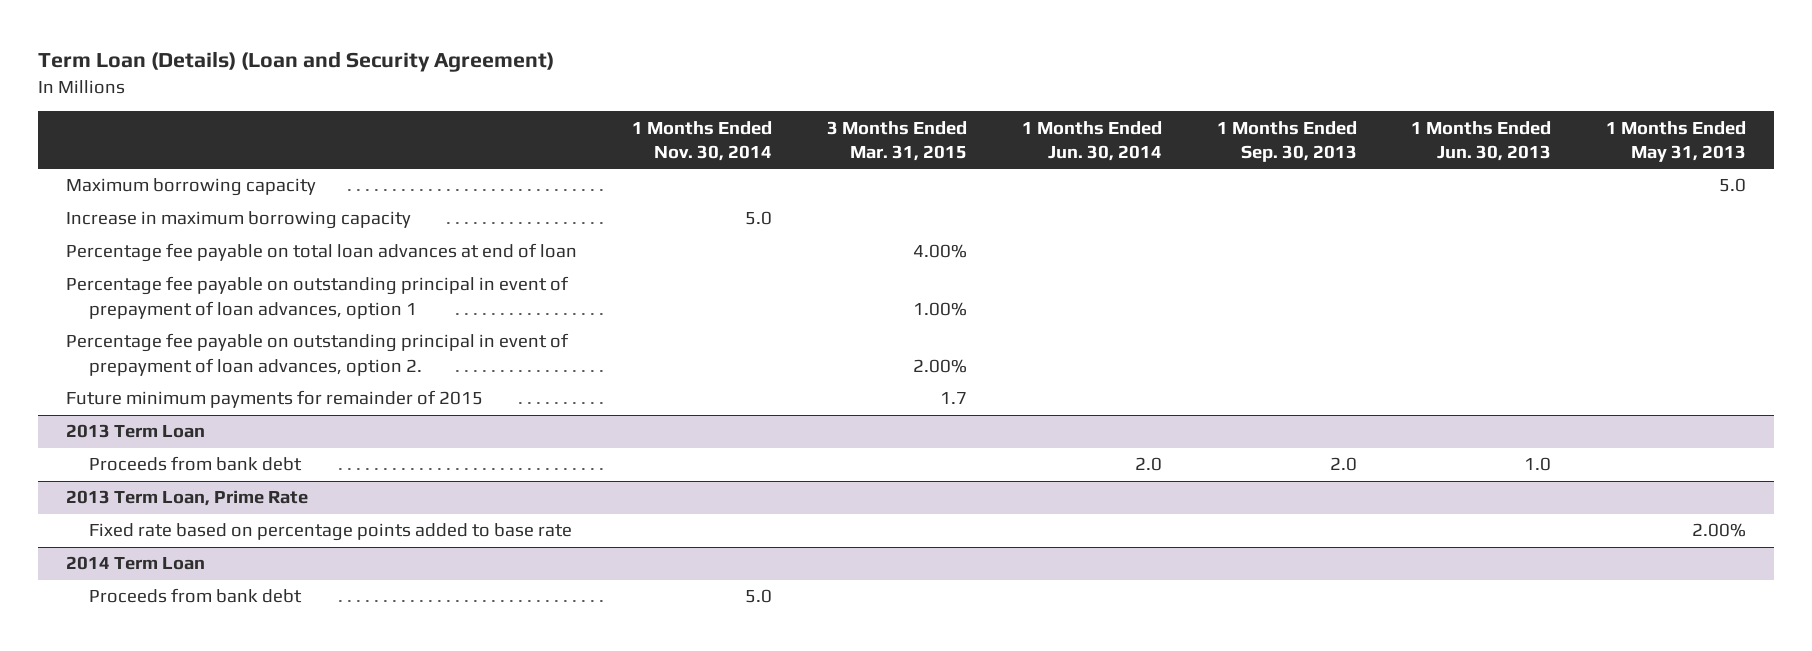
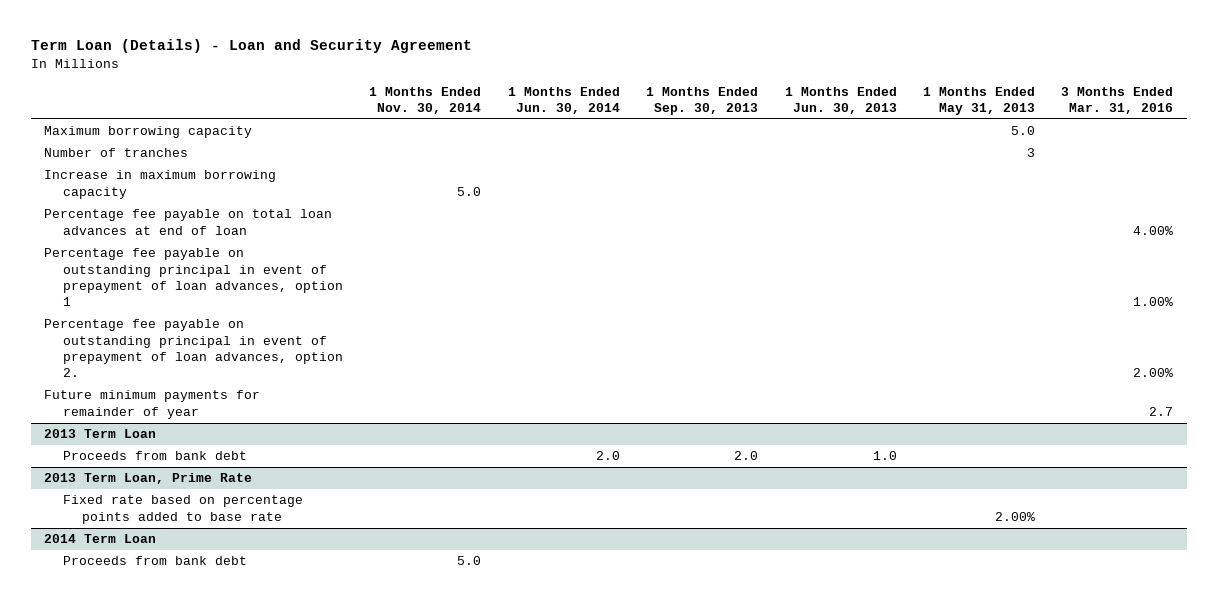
- Term Loan (Details) (Loan and Security Agreement)
+ Term Loan (Details) - Loan and Security Agreement
- | 1 Months Ended Nov. 30, 2014 | 3 Months Ended Mar. 31, 2015 | 1 Months Ended Jun. 30, 2014 | 1 Months Ended Sep. 30, 2013 | 1 Months Ended Jun. 30, 2013 | 1 Months Ended May 31, 2013
+ | 1 Months Ended Nov. 30, 2014 | 1 Months Ended Jun. 30, 2014 | 1 Months Ended Sep. 30, 2013 | 1 Months Ended Jun. 30, 2013 | 1 Months Ended May 31, 2013 | 3 Months Ended Mar. 31, 2016
+ Number of tranches | | | | | 3 |
- Future minimum payments for remainder of 2015 | | 1.7 | | | |
+ Future minimum payments for remainder of year | | | | | | 2.7

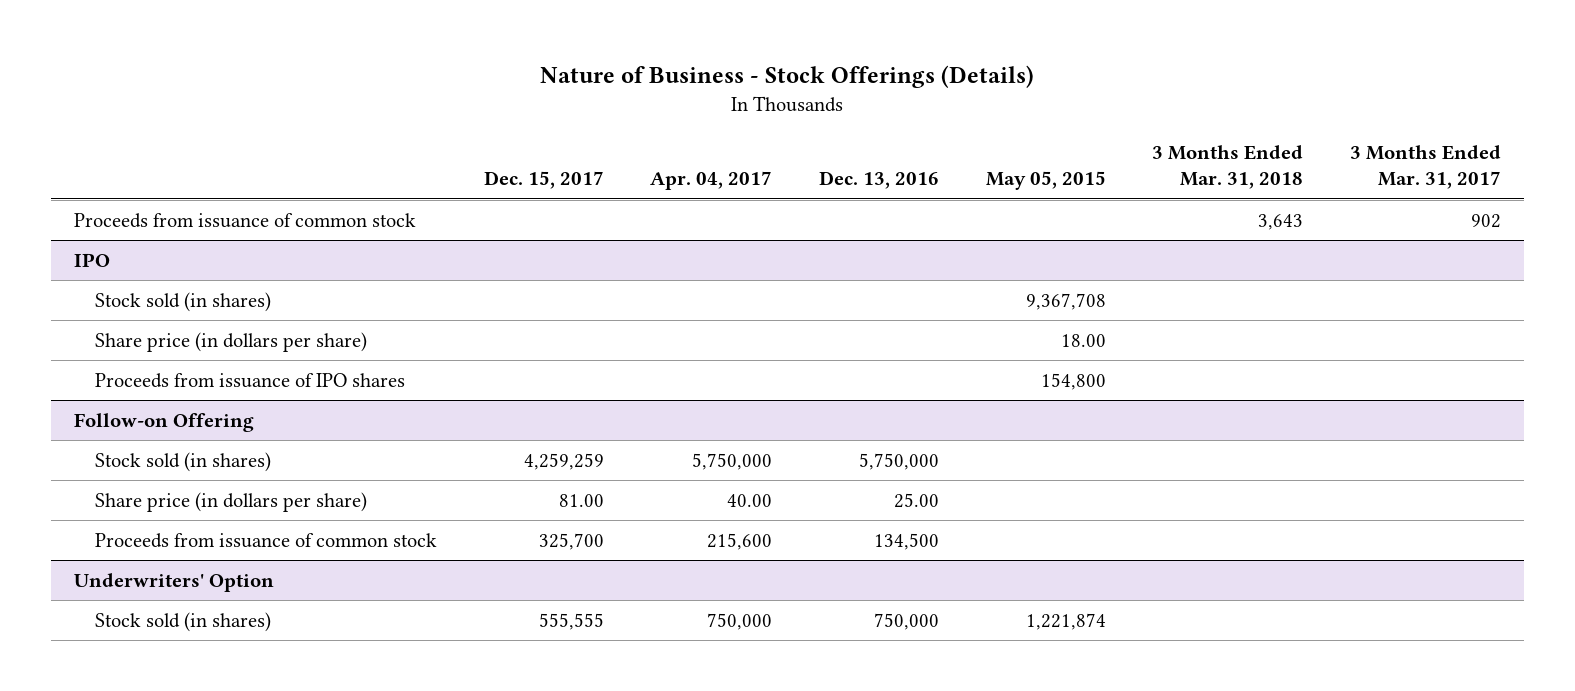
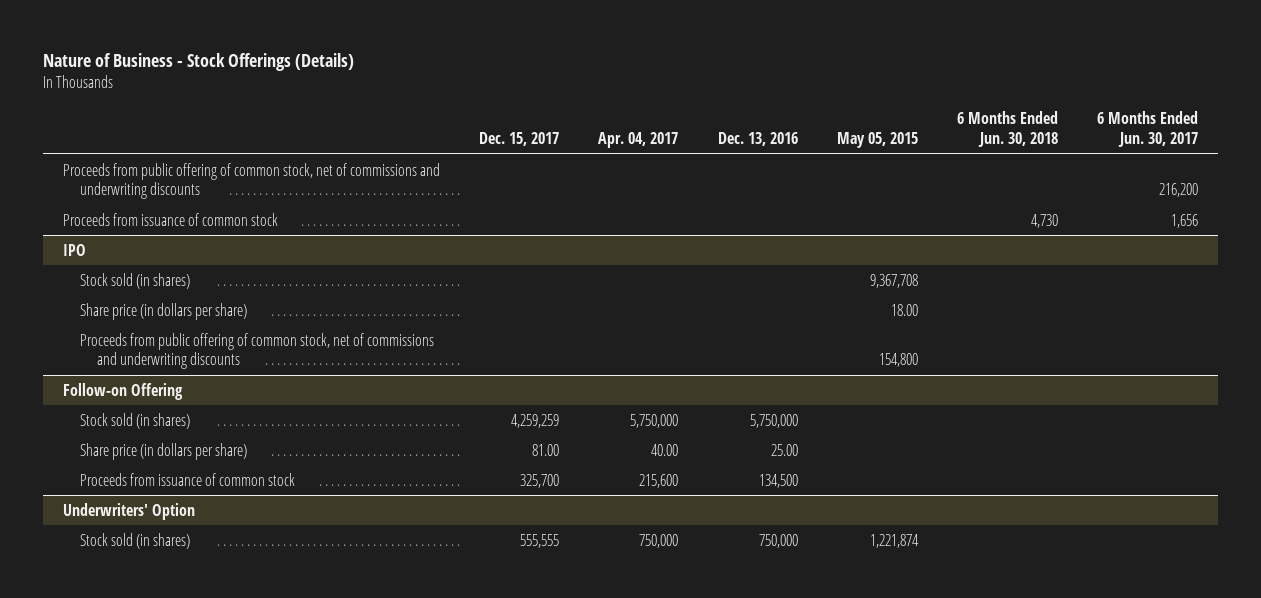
- | Dec. 15, 2017 | Apr. 04, 2017 | Dec. 13, 2016 | May 05, 2015 | 3 Months Ended Mar. 31, 2018 | 3 Months Ended Mar. 31, 2017
+ | Dec. 15, 2017 | Apr. 04, 2017 | Dec. 13, 2016 | May 05, 2015 | 6 Months Ended Jun. 30, 2018 | 6 Months Ended Jun. 30, 2017
+ Proceeds from public offering of common stock, net of commissions and underwriting discounts | | | | | | 216,200
@ IPO
- Proceeds from issuance of IPO shares | | | | 154,800 | |
+ Proceeds from public offering of common stock, net of commissions and underwriting discounts | | | | 154,800 | |

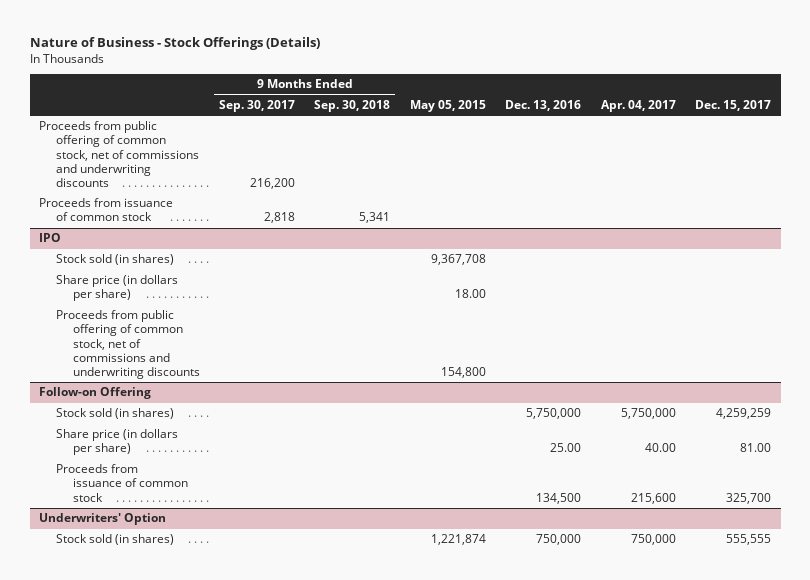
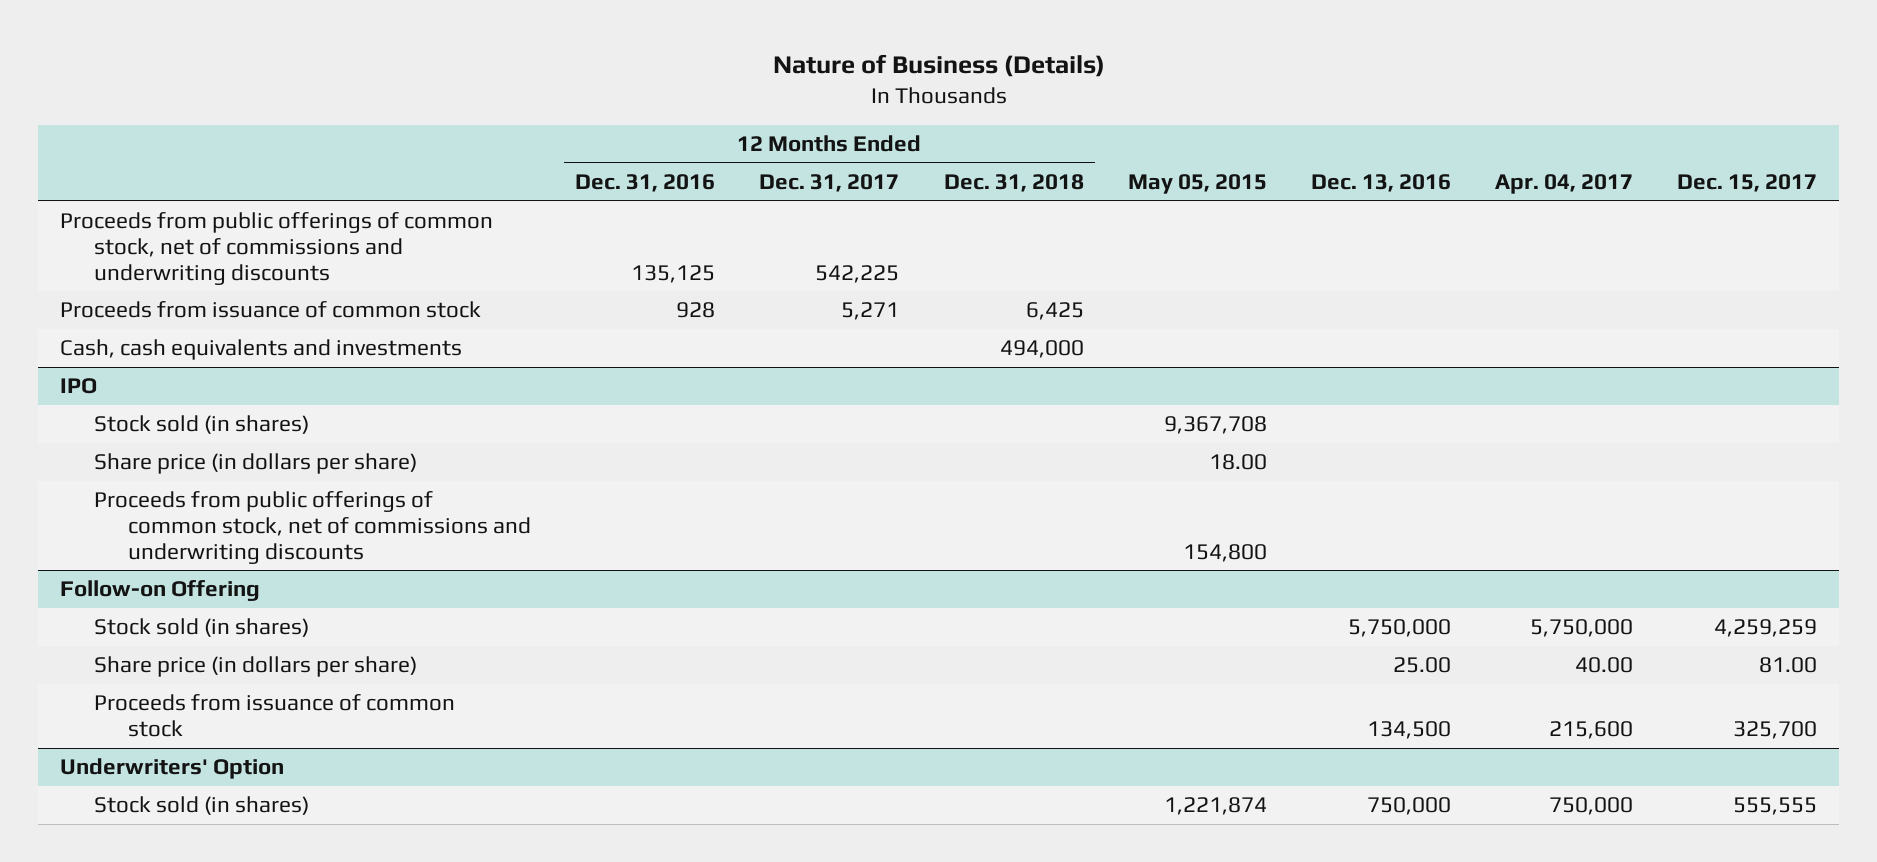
- Nature of Business - Stock Offerings (Details)
+ Nature of Business (Details)
- | 9 Months Ended Sep. 30, 2017 | 9 Months Ended Sep. 30, 2018 | May 05, 2015 | Dec. 13, 2016 | Apr. 04, 2017 | Dec. 15, 2017
+ | 12 Months Ended Dec. 31, 2016 | 12 Months Ended Dec. 31, 2017 | 12 Months Ended Dec. 31, 2018 | May 05, 2015 | Dec. 13, 2016 | Apr. 04, 2017 | Dec. 15, 2017
- Proceeds from public offering of common stock, net of commissions and underwriting discounts | 216,200 | | | | |
+ Proceeds from public offerings of common stock, net of commissions and underwriting discounts | 135,125 | 542,225 | | | | |
+ Cash, cash equivalents and investments | | | 494,000 | | | |
@ IPO
- Proceeds from public offering of common stock, net of commissions and underwriting discounts | | | 154,800 | | |
+ Proceeds from public offerings of common stock, net of commissions and underwriting discounts | | | | 154,800 | | |

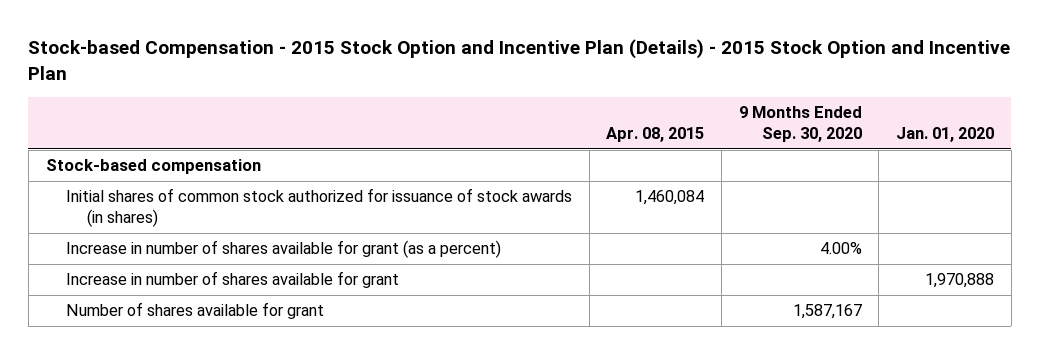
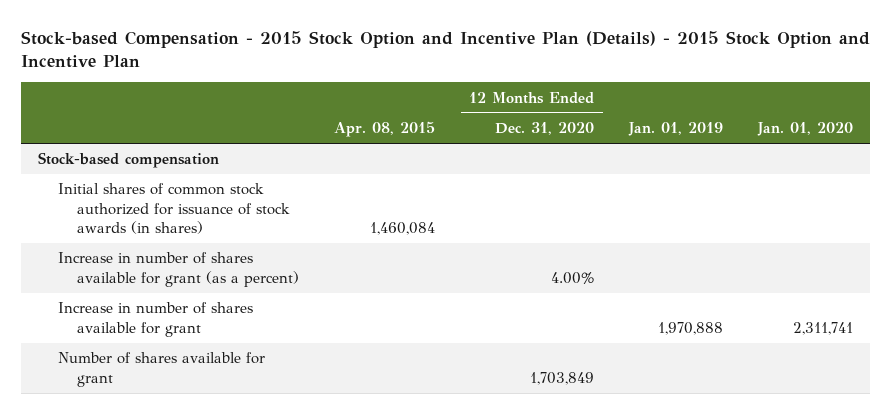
- | Apr. 08, 2015 | 9 Months Ended Sep. 30, 2020 | Jan. 01, 2020
+ | Apr. 08, 2015 | 12 Months Ended Dec. 31, 2020 | Jan. 01, 2019 | Jan. 01, 2020
- Increase in number of shares available for grant | | | 1,970,888
+ Increase in number of shares available for grant | | | 1,970,888 | 2,311,741

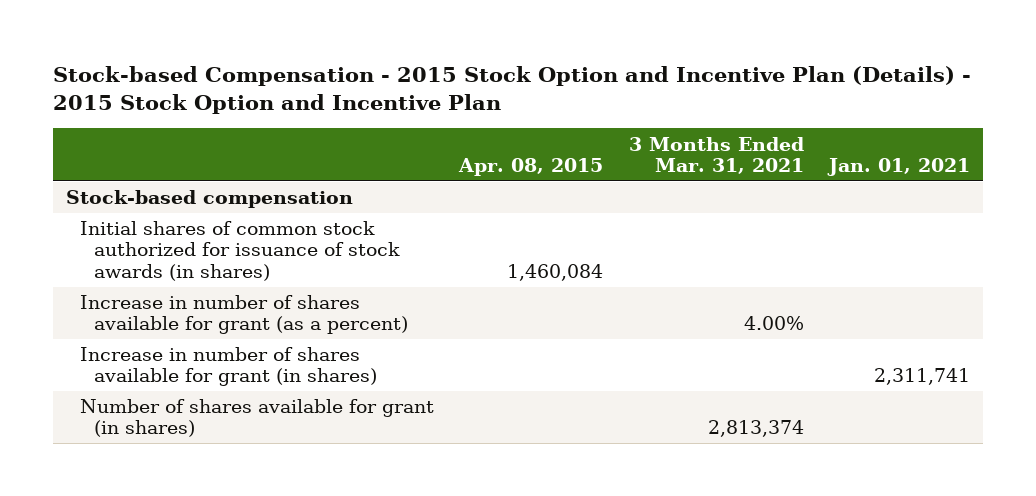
- | Apr. 08, 2015 | 12 Months Ended Dec. 31, 2020 | Jan. 01, 2019 | Jan. 01, 2020
+ | Apr. 08, 2015 | 3 Months Ended Mar. 31, 2021 | Jan. 01, 2021
- Increase in number of shares available for grant | | | 1,970,888 | 2,311,741
- Number of shares available for grant | | 1,703,849 | |
+ Increase in number of shares available for grant (in shares) | | | 2,311,741
+ Number of shares available for grant (in shares) | | 2,813,374 |

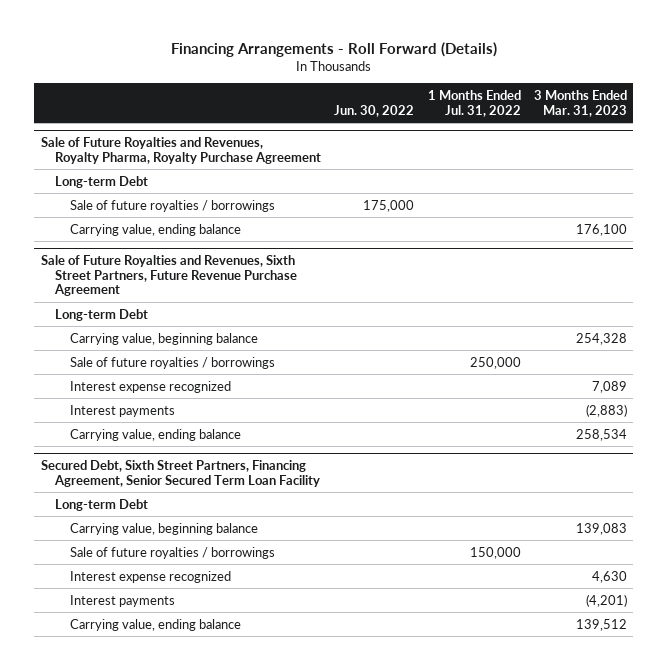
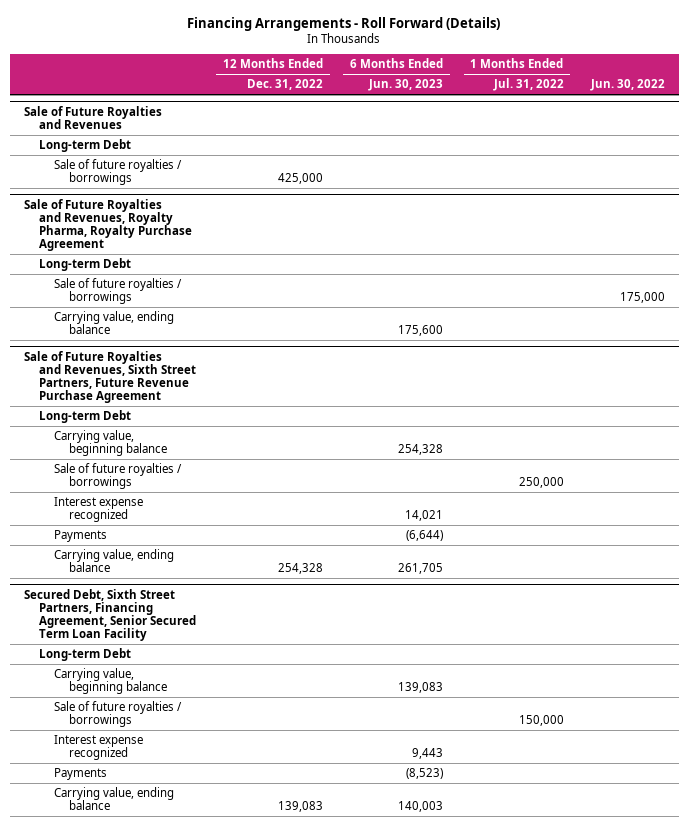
- | Jun. 30, 2022 | 1 Months Ended Jul. 31, 2022 | 3 Months Ended Mar. 31, 2023
+ | 12 Months Ended Dec. 31, 2022 | 6 Months Ended Jun. 30, 2023 | 1 Months Ended Jul. 31, 2022 | Jun. 30, 2022
+ Sale of Future Royalties and Revenues
+ Long-term Debt
+ Sale of future royalties / borrowings | 425,000 | | |
@ Sale of Future Royalties and Revenues, Sixth Street Partners, Future Revenue Purchase Agreement
- Interest payments | | | (2,883)
+ Payments | | (6,644) | |
@ Secured Debt, Sixth Street Partners, Financing Agreement, Senior Secured Term Loan Facility
- Interest payments | | | (4,201)
+ Payments | | (8,523) | |

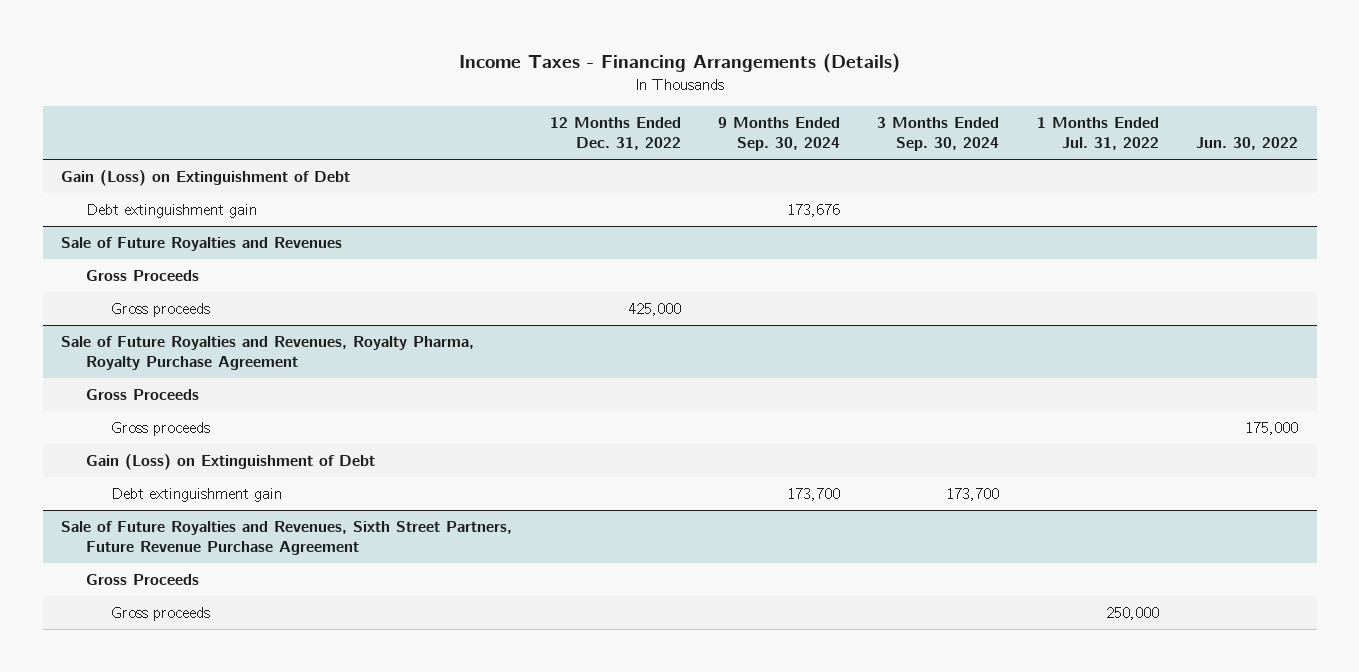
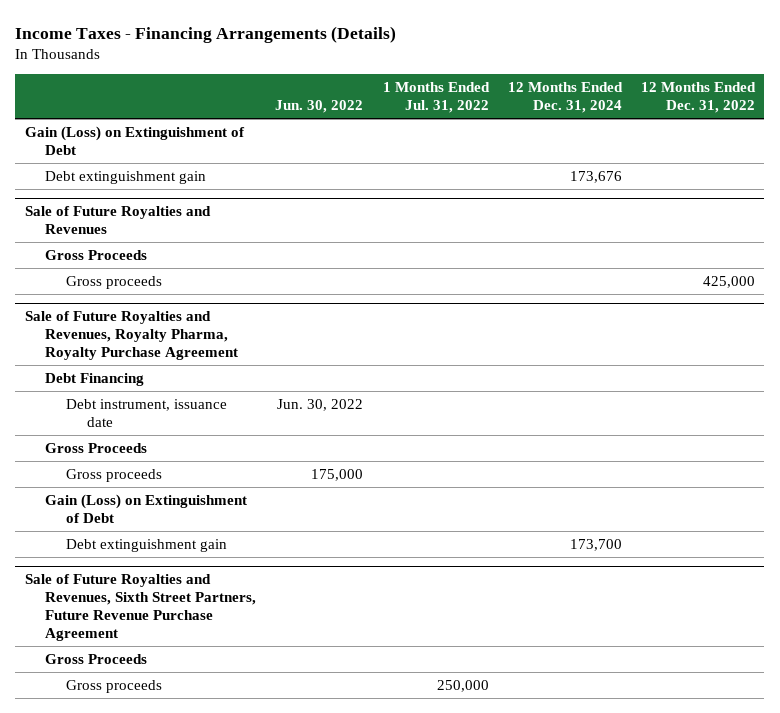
- | 12 Months Ended Dec. 31, 2022 | 9 Months Ended Sep. 30, 2024 | 3 Months Ended Sep. 30, 2024 | 1 Months Ended Jul. 31, 2022 | Jun. 30, 2022
+ | Jun. 30, 2022 | 1 Months Ended Jul. 31, 2022 | 12 Months Ended Dec. 31, 2024 | 12 Months Ended Dec. 31, 2022
@ Sale of Future Royalties and Revenues, Royalty Pharma, Royalty Purchase Agreement
+ Debt Financing
+ Debt instrument, issuance date | Jun. 30, 2022 | | |

